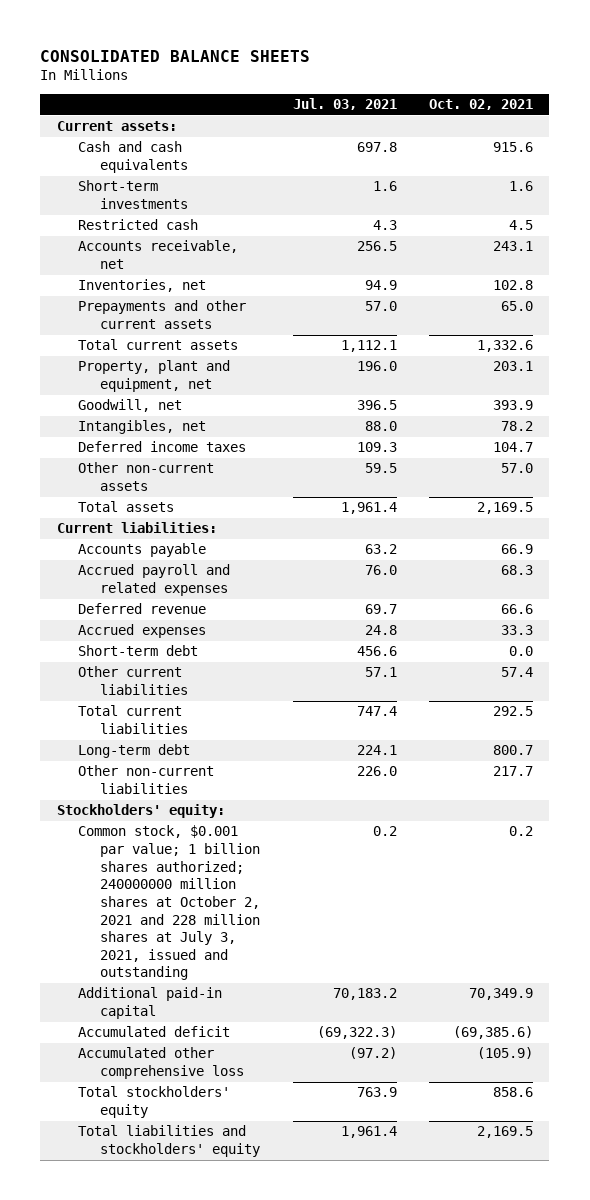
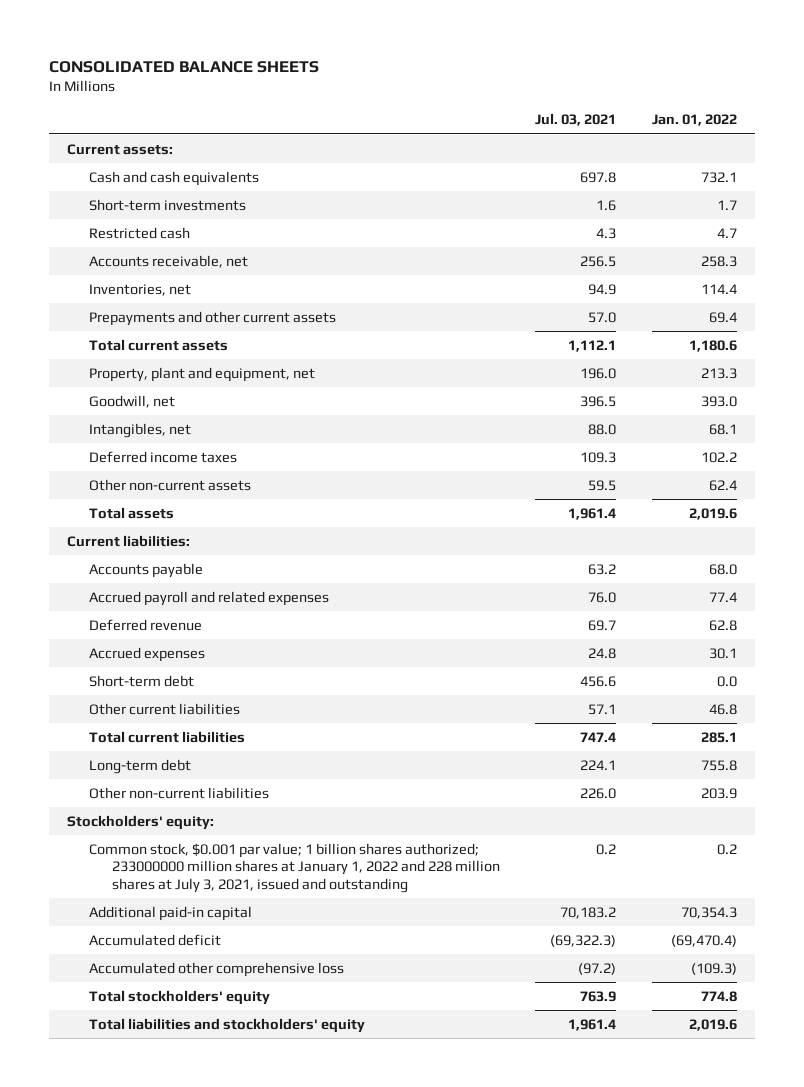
- | Jul. 03, 2021 | Oct. 02, 2021
+ | Jul. 03, 2021 | Jan. 01, 2022
- Common stock, $0.001 par value; 1 billion shares authorized; 240000000 million shares at October 2, 2021 and 228 million shares at July 3, 2021, issued and outstanding | 0.2 | 0.2
+ Common stock, $0.001 par value; 1 billion shares authorized; 233000000 million shares at January 1, 2022 and 228 million shares at July 3, 2021, issued and outstanding | 0.2 | 0.2

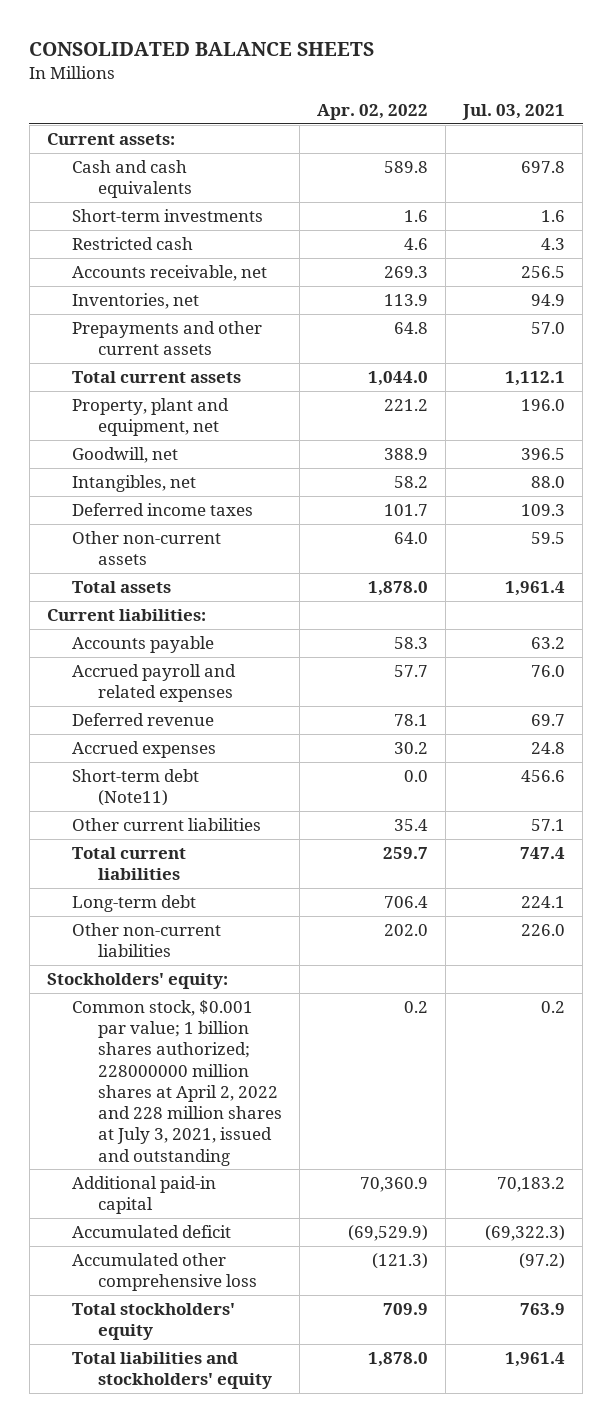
- | Jul. 03, 2021 | Jan. 01, 2022
+ | Apr. 02, 2022 | Jul. 03, 2021
- Short-term debt | 456.6 | 0.0
+ Short-term debt (Note11) | 0.0 | 456.6
- Common stock, $0.001 par value; 1 billion shares authorized; 233000000 million shares at January 1, 2022 and 228 million shares at July 3, 2021, issued and outstanding | 0.2 | 0.2
+ Common stock, $0.001 par value; 1 billion shares authorized; 228000000 million shares at April 2, 2022 and 228 million shares at July 3, 2021, issued and outstanding | 0.2 | 0.2

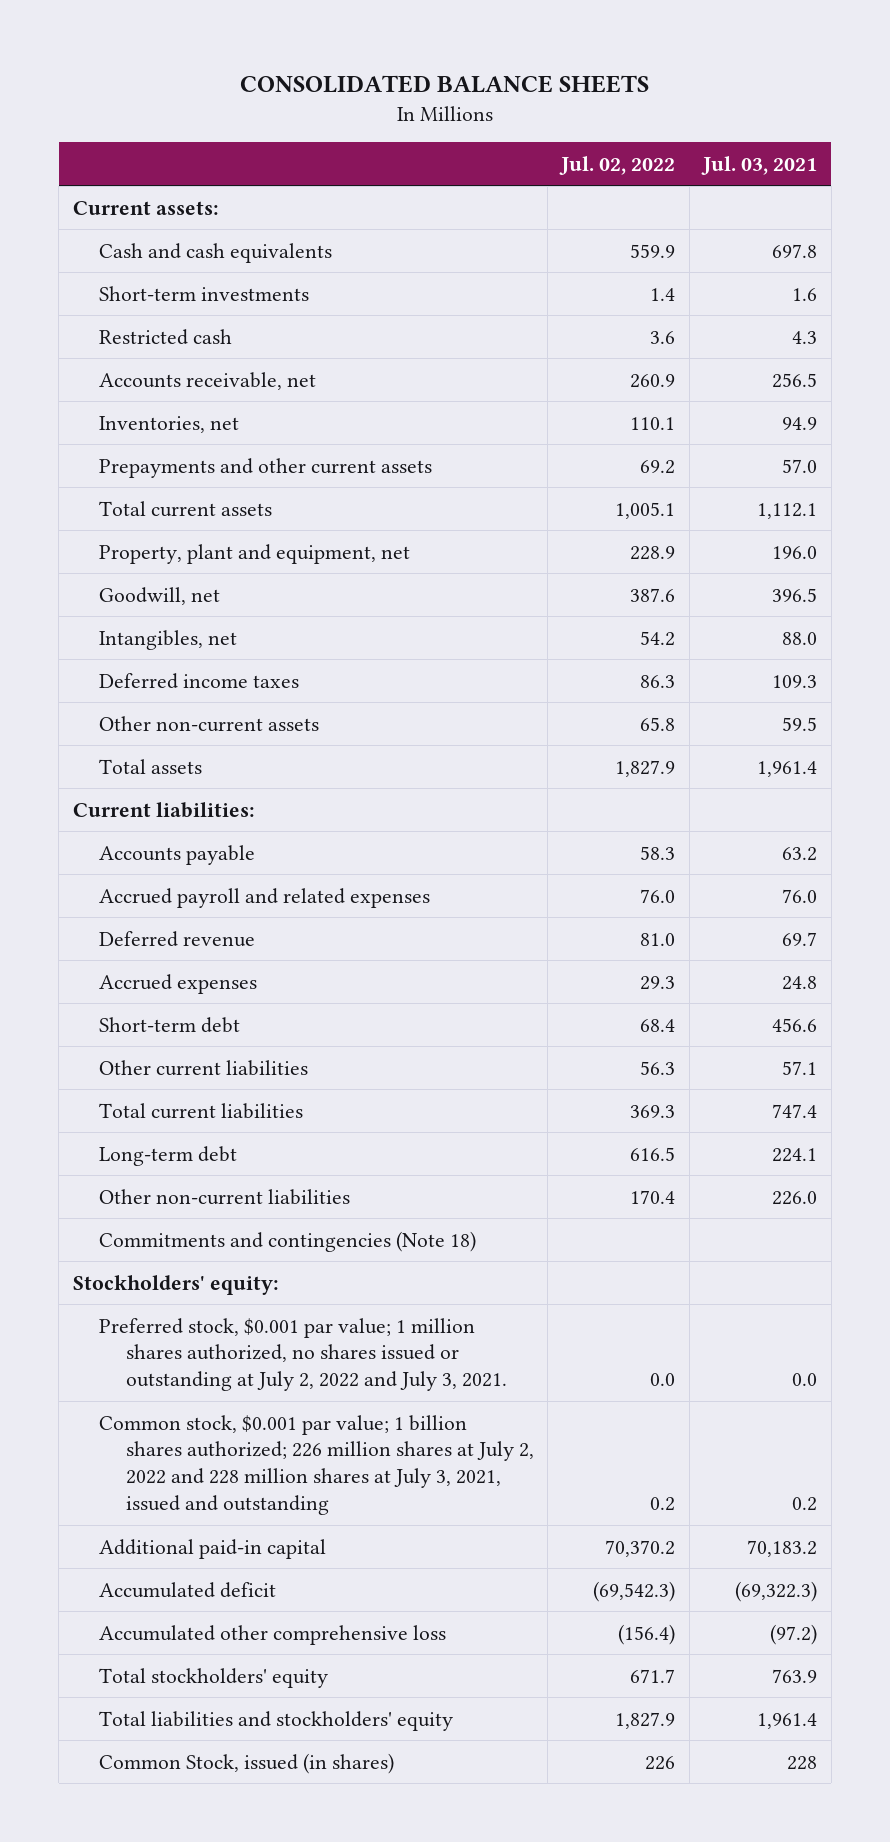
- | Apr. 02, 2022 | Jul. 03, 2021
+ | Jul. 02, 2022 | Jul. 03, 2021
- Short-term debt (Note11) | 0.0 | 456.6
+ Short-term debt | 68.4 | 456.6
+ Commitments and contingencies (Note 18)
- Common stock, $0.001 par value; 1 billion shares authorized; 228000000 million shares at April 2, 2022 and 228 million shares at July 3, 2021, issued and outstanding | 0.2 | 0.2
+ Preferred stock, $0.001 par value; 1 million shares authorized, no shares issued or outstanding at July 2, 2022 and July 3, 2021. | 0.0 | 0.0
+ Common stock, $0.001 par value; 1 billion shares authorized; 226 million shares at July 2, 2022 and 228 million shares at July 3, 2021, issued and outstanding | 0.2 | 0.2
+ Common Stock, issued (in shares) | 226 | 228

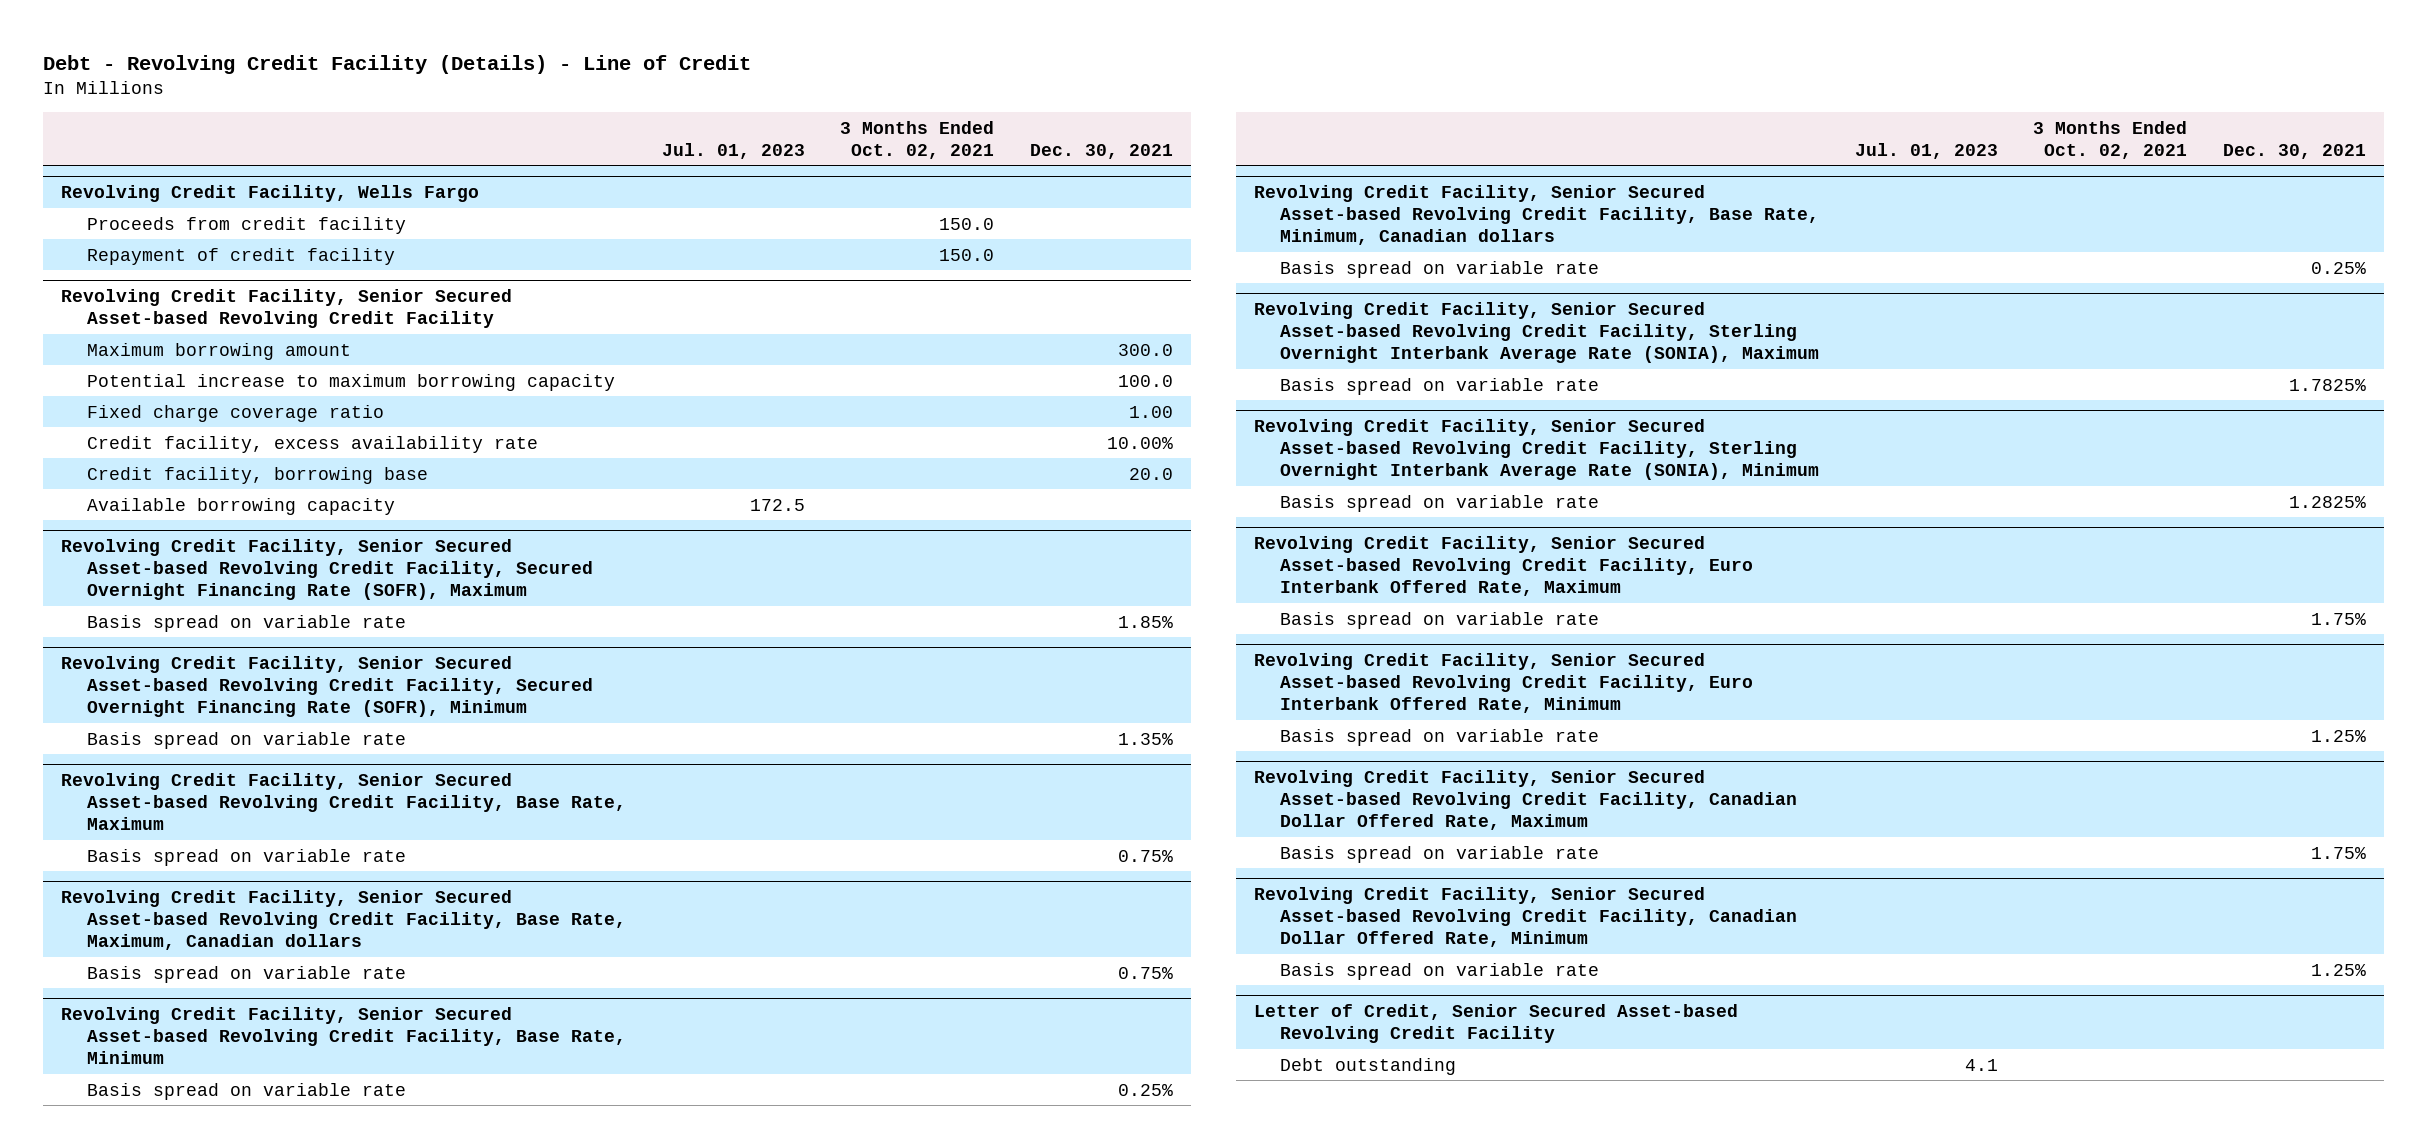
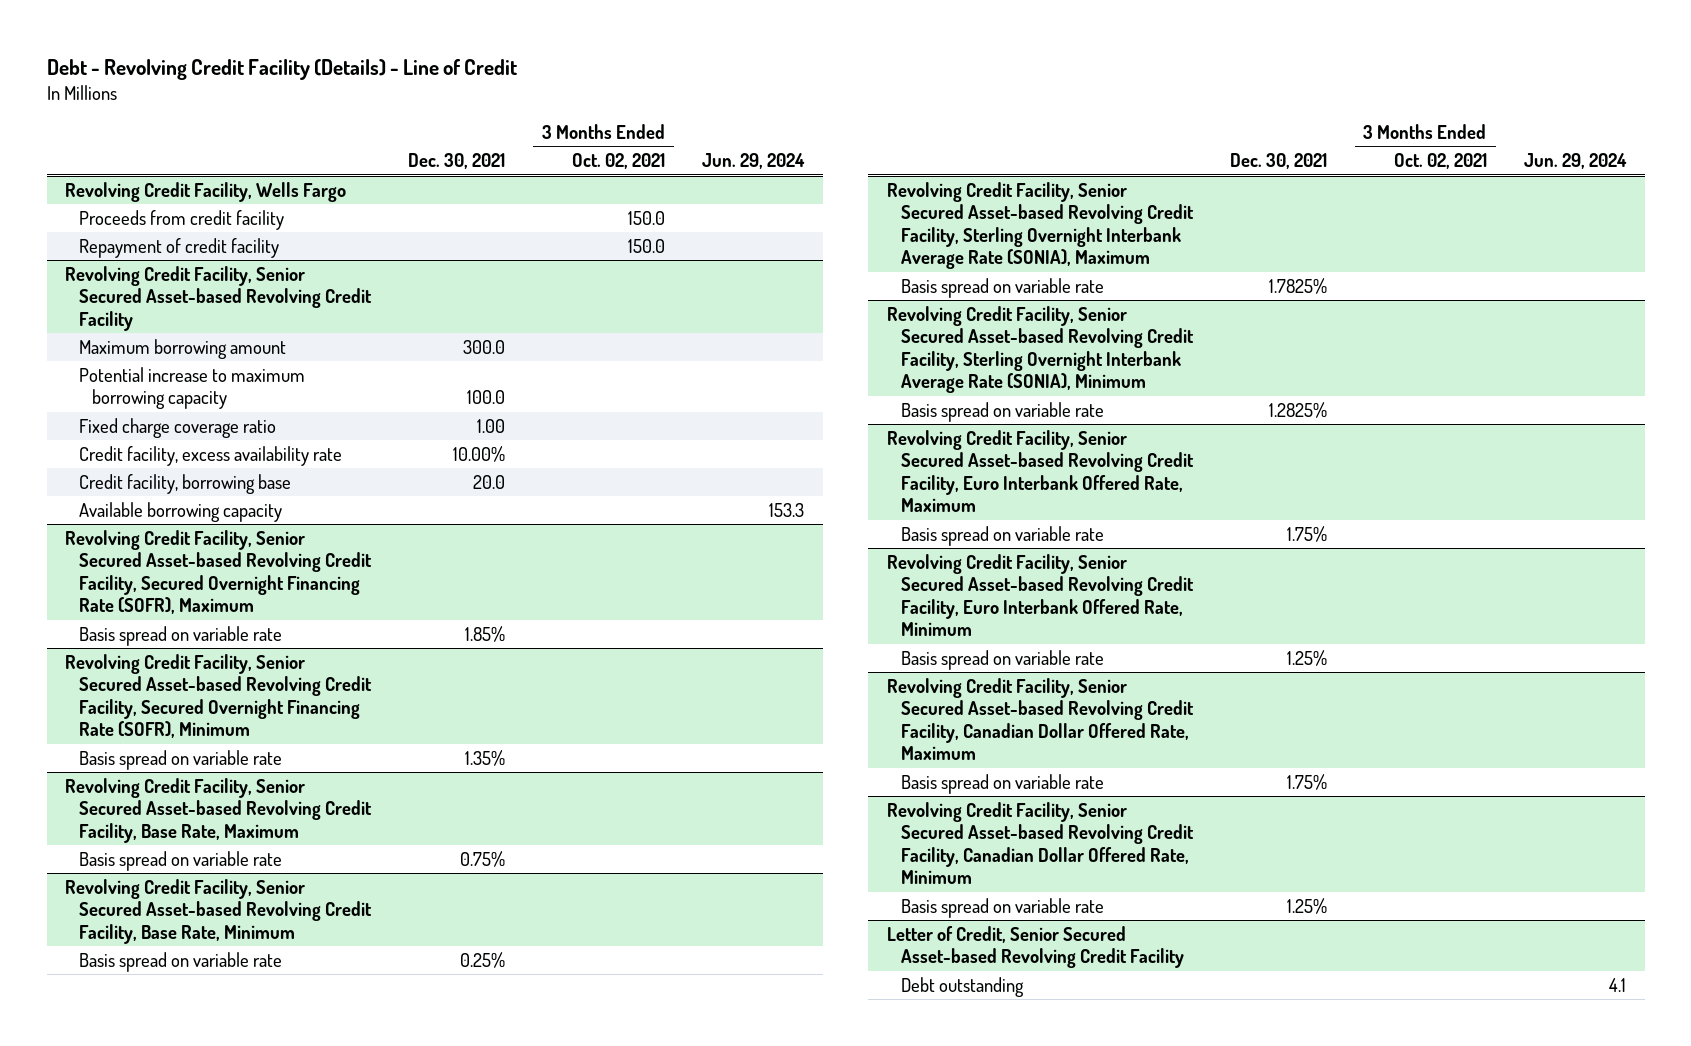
- | Jul. 01, 2023 | 3 Months Ended Oct. 02, 2021 | Dec. 30, 2021
+ | Dec. 30, 2021 | 3 Months Ended Oct. 02, 2021 | Jun. 29, 2024
- Revolving Credit Facility, Senior Secured Asset-based Revolving Credit Facility, Base Rate, Maximum, Canadian dollars
- Basis spread on variable rate | | | 0.75%
- Revolving Credit Facility, Senior Secured Asset-based Revolving Credit Facility, Base Rate, Minimum, Canadian dollars
- Basis spread on variable rate | | | 0.25%

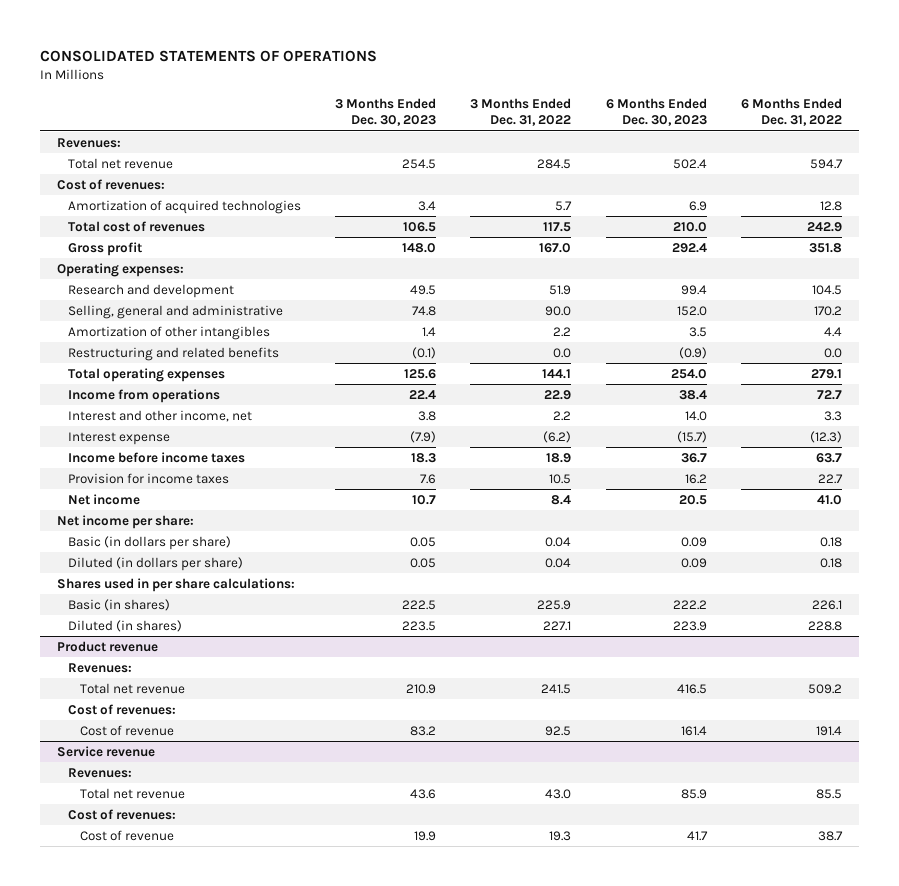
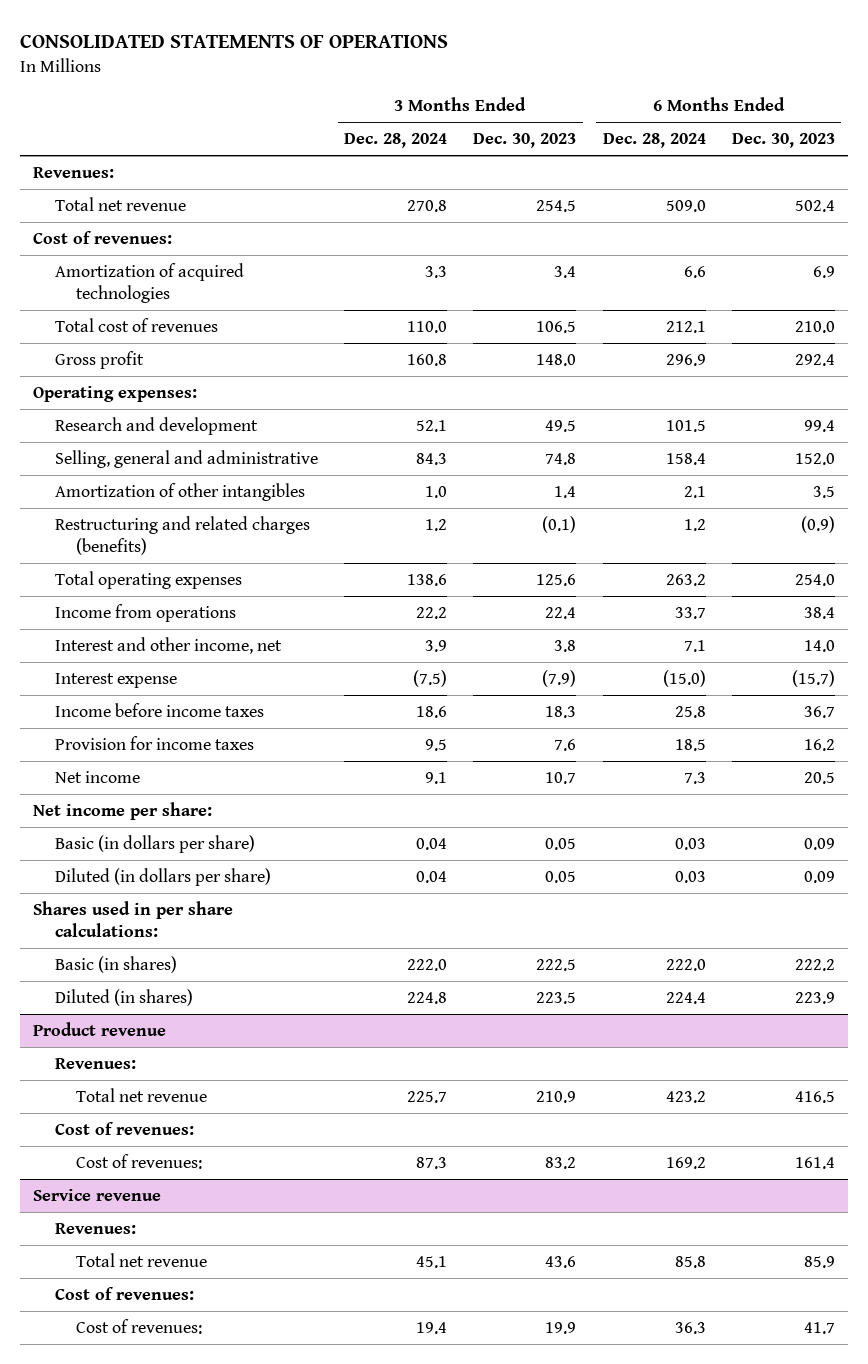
- | 3 Months Ended Dec. 30, 2023 | 3 Months Ended Dec. 31, 2022 | 6 Months Ended Dec. 30, 2023 | 6 Months Ended Dec. 31, 2022
+ | 3 Months Ended Dec. 28, 2024 | 3 Months Ended Dec. 30, 2023 | 6 Months Ended Dec. 28, 2024 | 6 Months Ended Dec. 30, 2023
- Restructuring and related benefits | (0.1) | 0.0 | (0.9) | 0.0
+ Restructuring and related charges (benefits) | 1.2 | (0.1) | 1.2 | (0.9)
@ Product revenue
- Cost of revenue | 83.2 | 92.5 | 161.4 | 191.4
+ Cost of revenues: | 87.3 | 83.2 | 169.2 | 161.4
@ Service revenue
- Cost of revenue | 19.9 | 19.3 | 41.7 | 38.7
+ Cost of revenues: | 19.4 | 19.9 | 36.3 | 41.7

